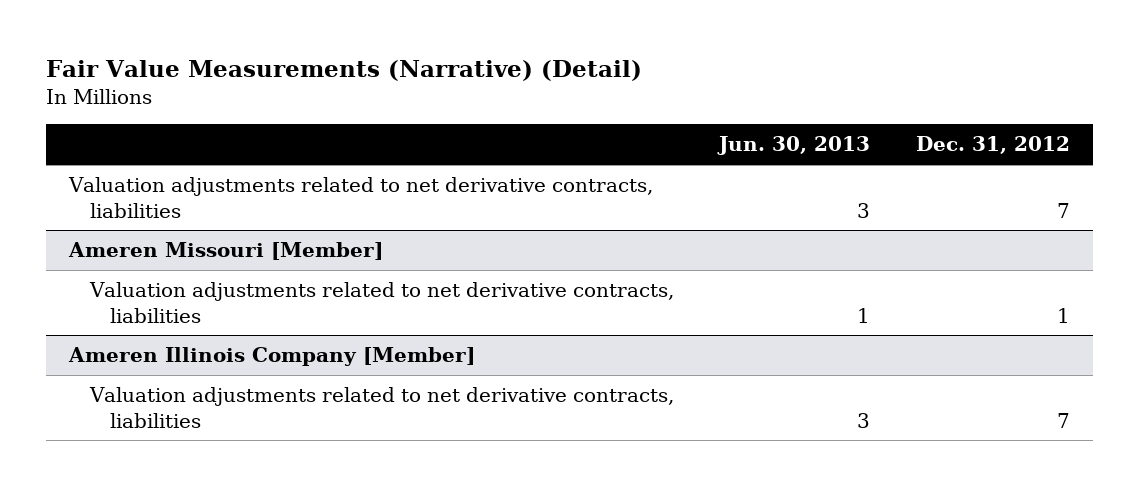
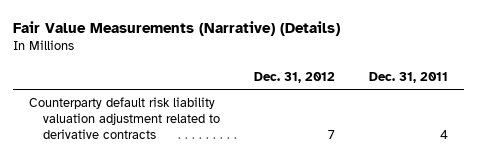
- Fair Value Measurements (Narrative) (Detail)
+ Fair Value Measurements (Narrative) (Details)
- | Jun. 30, 2013 | Dec. 31, 2012
+ | Dec. 31, 2012 | Dec. 31, 2011
- Valuation adjustments related to net derivative contracts, liabilities | 3 | 7
- Ameren Missouri [Member]
- Valuation adjustments related to net derivative contracts, liabilities | 1 | 1
- Ameren Illinois Company [Member]
- Valuation adjustments related to net derivative contracts, liabilities | 3 | 7
+ Counterparty default risk liability valuation adjustment related to derivative contracts | 7 | 4

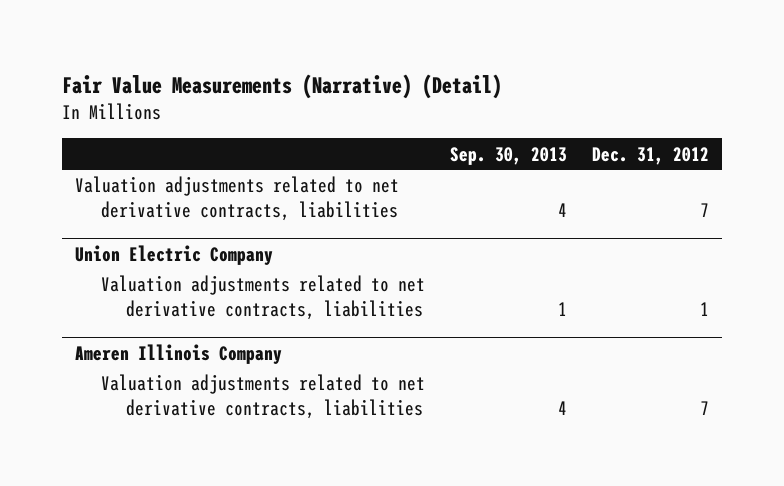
- Fair Value Measurements (Narrative) (Details)
+ Fair Value Measurements (Narrative) (Detail)
- | Dec. 31, 2012 | Dec. 31, 2011
+ | Sep. 30, 2013 | Dec. 31, 2012
- Counterparty default risk liability valuation adjustment related to derivative contracts | 7 | 4
+ Valuation adjustments related to net derivative contracts, liabilities | 4 | 7
+ Union Electric Company
+ Valuation adjustments related to net derivative contracts, liabilities | 1 | 1
+ Ameren Illinois Company
+ Valuation adjustments related to net derivative contracts, liabilities | 4 | 7

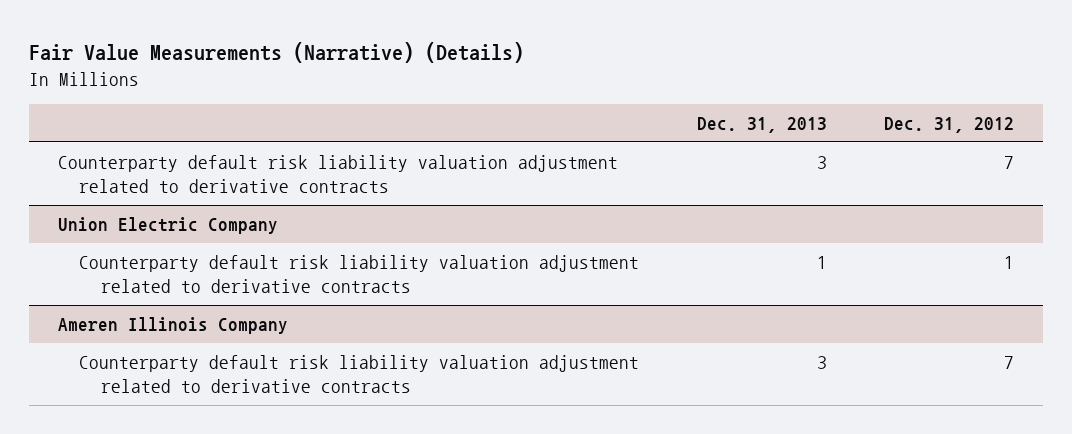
- Fair Value Measurements (Narrative) (Detail)
+ Fair Value Measurements (Narrative) (Details)
- | Sep. 30, 2013 | Dec. 31, 2012
+ | Dec. 31, 2013 | Dec. 31, 2012
- Valuation adjustments related to net derivative contracts, liabilities | 4 | 7
+ Counterparty default risk liability valuation adjustment related to derivative contracts | 3 | 7
@ Union Electric Company
- Valuation adjustments related to net derivative contracts, liabilities | 1 | 1
+ Counterparty default risk liability valuation adjustment related to derivative contracts | 1 | 1
@ Ameren Illinois Company
- Valuation adjustments related to net derivative contracts, liabilities | 4 | 7
+ Counterparty default risk liability valuation adjustment related to derivative contracts | 3 | 7

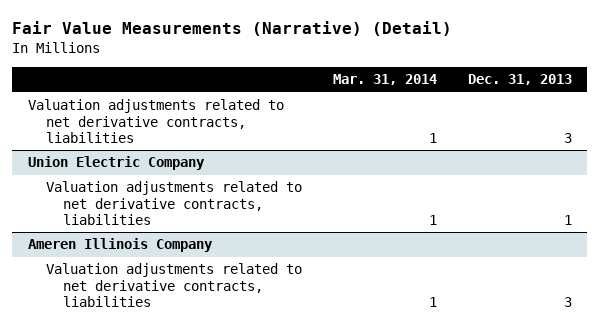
- Fair Value Measurements (Narrative) (Details)
+ Fair Value Measurements (Narrative) (Detail)
- | Dec. 31, 2013 | Dec. 31, 2012
+ | Mar. 31, 2014 | Dec. 31, 2013
- Counterparty default risk liability valuation adjustment related to derivative contracts | 3 | 7
+ Valuation adjustments related to net derivative contracts, liabilities | 1 | 3
@ Union Electric Company
- Counterparty default risk liability valuation adjustment related to derivative contracts | 1 | 1
+ Valuation adjustments related to net derivative contracts, liabilities | 1 | 1
@ Ameren Illinois Company
- Counterparty default risk liability valuation adjustment related to derivative contracts | 3 | 7
+ Valuation adjustments related to net derivative contracts, liabilities | 1 | 3

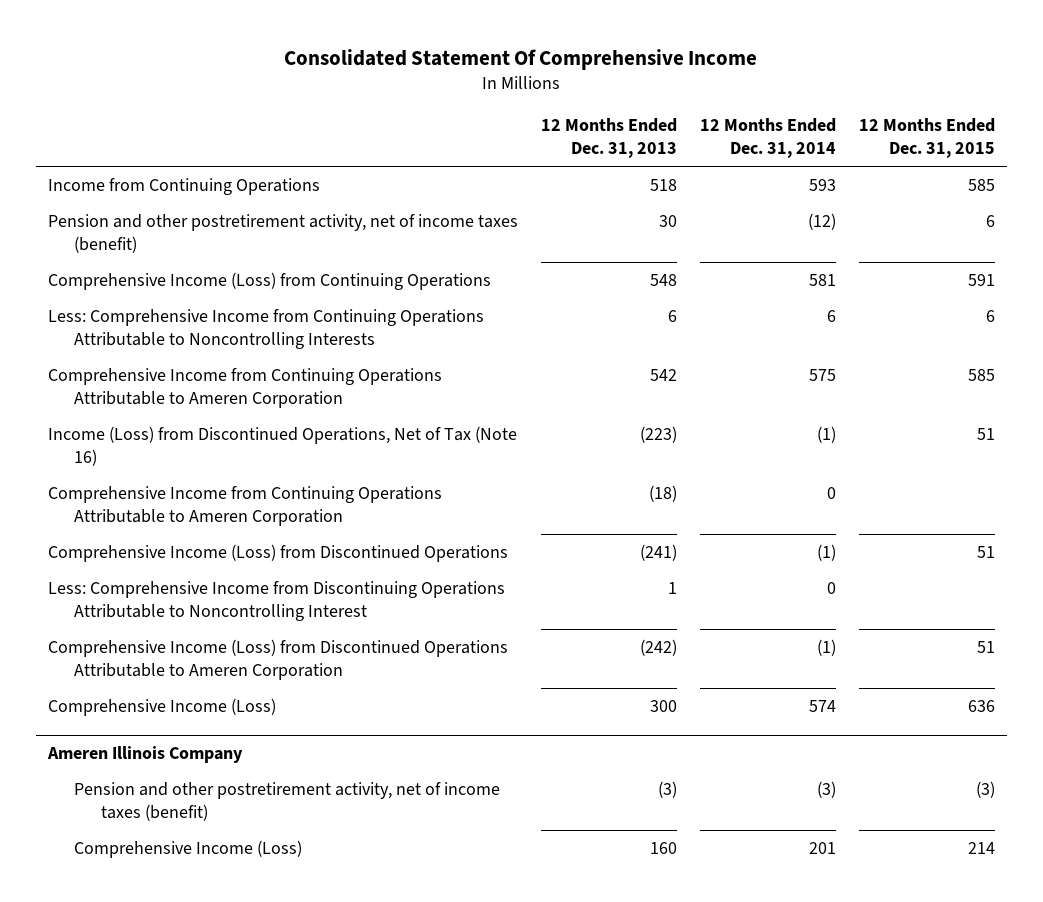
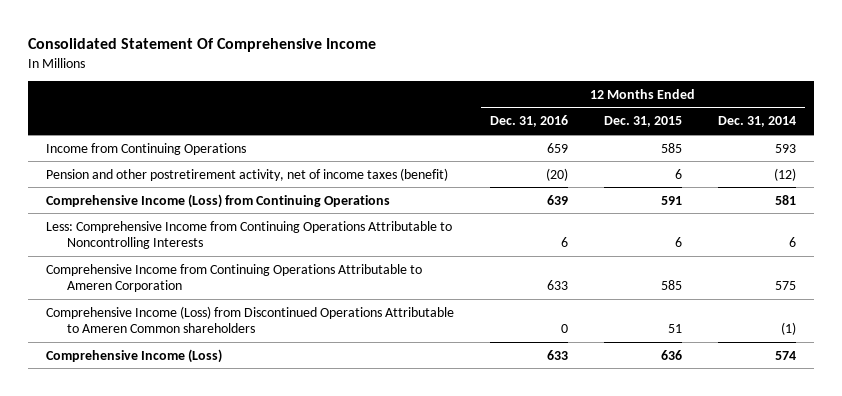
- | 12 Months Ended Dec. 31, 2013 | 12 Months Ended Dec. 31, 2014 | 12 Months Ended Dec. 31, 2015
+ | 12 Months Ended Dec. 31, 2016 | 12 Months Ended Dec. 31, 2015 | 12 Months Ended Dec. 31, 2014
- Income (Loss) from Discontinued Operations, Net of Tax (Note 16) | (223) | (1) | 51
- Comprehensive Income from Continuing Operations Attributable to Ameren Corporation | (18) | 0 |
- Comprehensive Income (Loss) from Discontinued Operations | (241) | (1) | 51
- Less: Comprehensive Income from Discontinuing Operations Attributable to Noncontrolling Interest | 1 | 0 |
- Comprehensive Income (Loss) from Discontinued Operations Attributable to Ameren Corporation | (242) | (1) | 51
+ Comprehensive Income (Loss) from Discontinued Operations Attributable to Ameren Common shareholders | 0 | 51 | (1)
- Ameren Illinois Company
- Pension and other postretirement activity, net of income taxes (benefit) | (3) | (3) | (3)
- Comprehensive Income (Loss) | 160 | 201 | 214

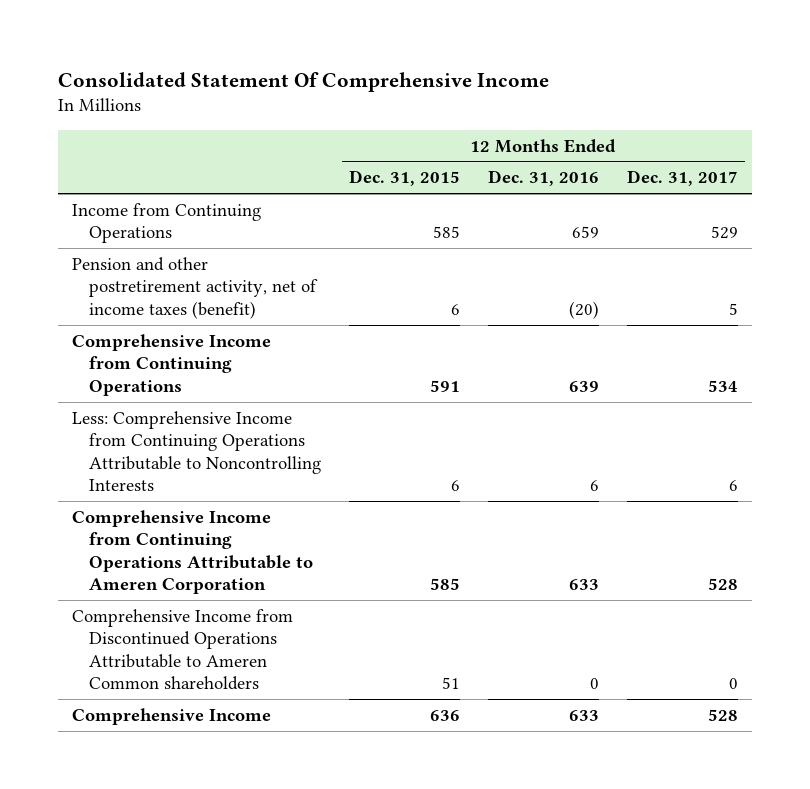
- | 12 Months Ended Dec. 31, 2016 | 12 Months Ended Dec. 31, 2015 | 12 Months Ended Dec. 31, 2014
+ | 12 Months Ended Dec. 31, 2015 | 12 Months Ended Dec. 31, 2016 | 12 Months Ended Dec. 31, 2017
- Comprehensive Income (Loss) from Continuing Operations | 639 | 591 | 581
+ Comprehensive Income from Continuing Operations | 591 | 639 | 534
- Comprehensive Income (Loss) from Discontinued Operations Attributable to Ameren Common shareholders | 0 | 51 | (1)
- Comprehensive Income (Loss) | 633 | 636 | 574
+ Comprehensive Income from Discontinued Operations Attributable to Ameren Common shareholders | 51 | 0 | 0
+ Comprehensive Income | 636 | 633 | 528

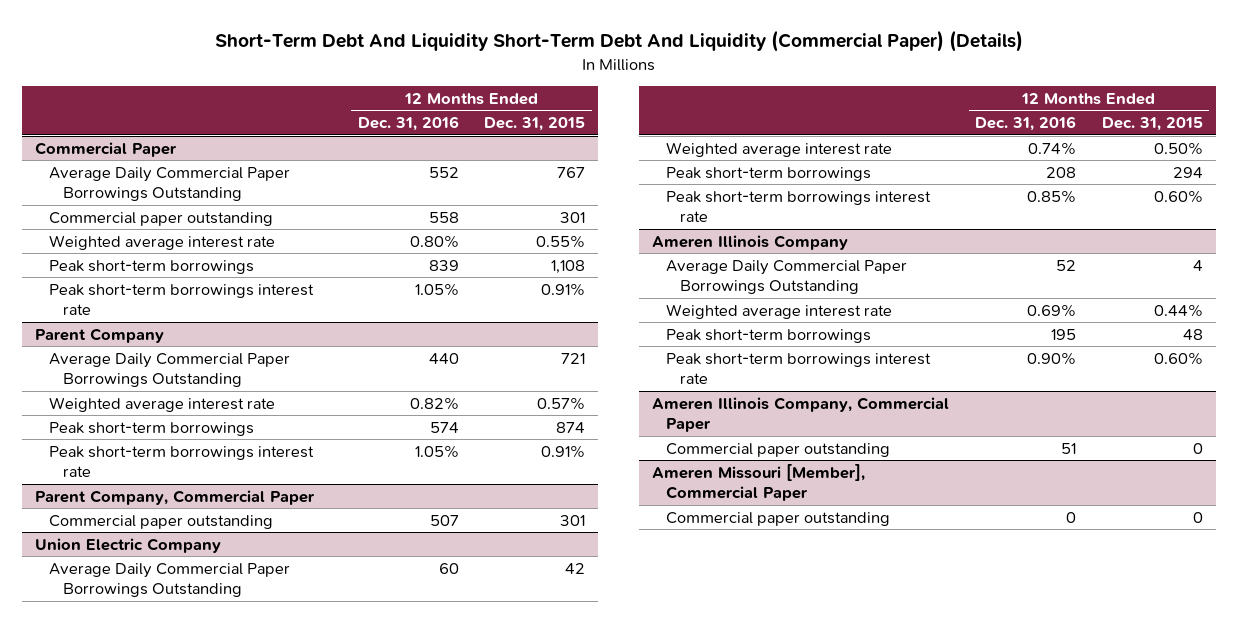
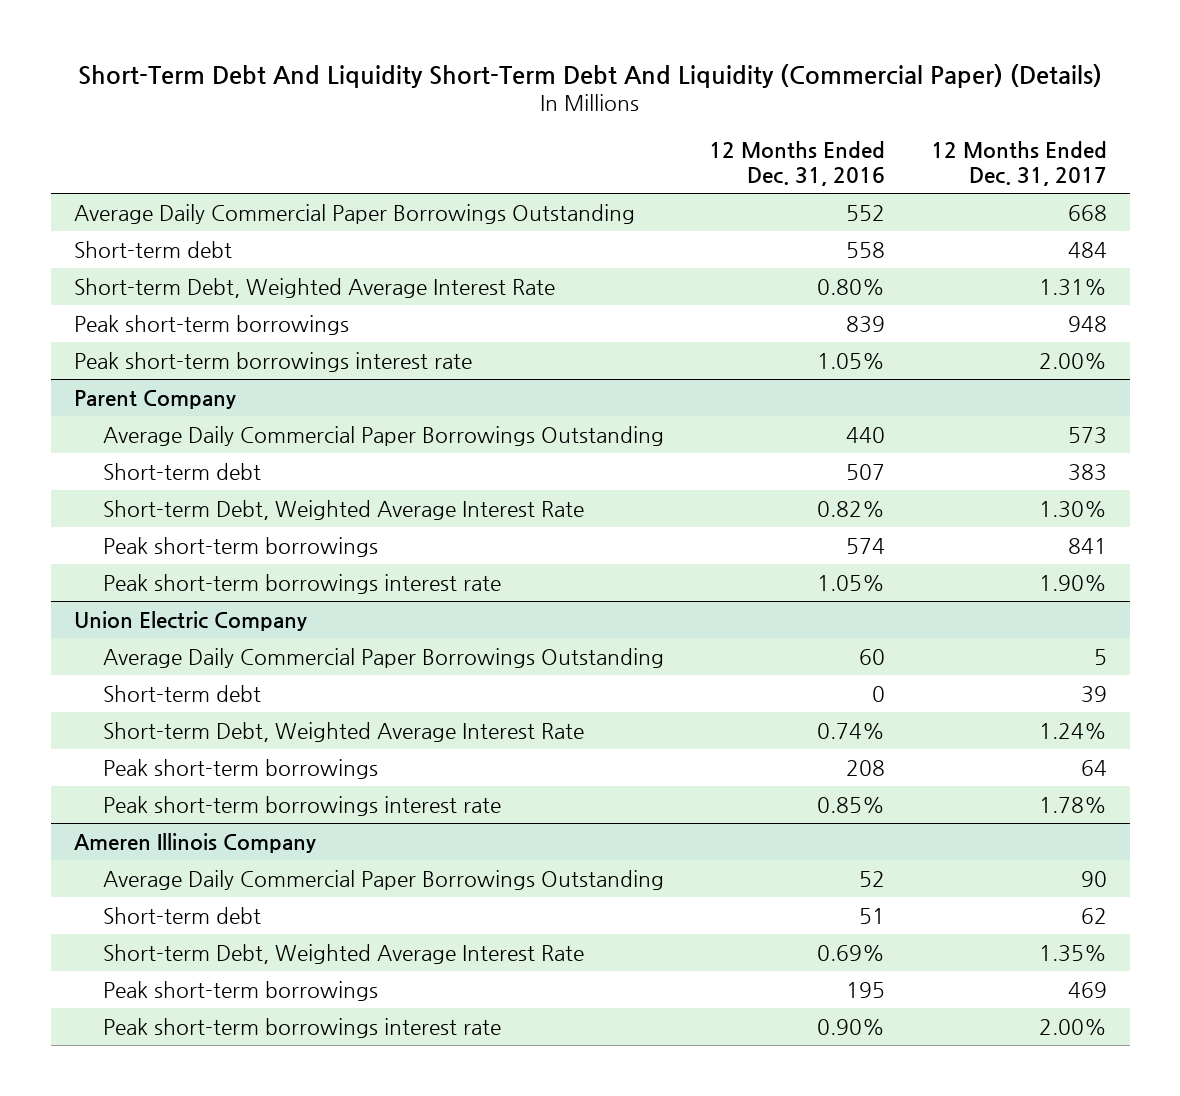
- | 12 Months Ended Dec. 31, 2016 | 12 Months Ended Dec. 31, 2015
+ | 12 Months Ended Dec. 31, 2016 | 12 Months Ended Dec. 31, 2017
- Commercial Paper
- Commercial paper outstanding | 558 | 301
- Weighted average interest rate | 0.80% | 0.55%
+ Short-term debt | 558 | 484
+ Short-term Debt, Weighted Average Interest Rate | 0.80% | 1.31%
@ Parent Company
- Weighted average interest rate | 0.82% | 0.57%
+ Short-term debt | 507 | 383
+ Short-term Debt, Weighted Average Interest Rate | 0.82% | 1.30%
- Parent Company, Commercial Paper
- Commercial paper outstanding | 507 | 301
@ Union Electric Company
- Weighted average interest rate | 0.74% | 0.50%
+ Short-term debt | 0 | 39
+ Short-term Debt, Weighted Average Interest Rate | 0.74% | 1.24%
@ Ameren Illinois Company
- Weighted average interest rate | 0.69% | 0.44%
+ Short-term debt | 51 | 62
+ Short-term Debt, Weighted Average Interest Rate | 0.69% | 1.35%
- Ameren Illinois Company, Commercial Paper
- Commercial paper outstanding | 51 | 0
- Ameren Missouri [Member], Commercial Paper
- Commercial paper outstanding | 0 | 0

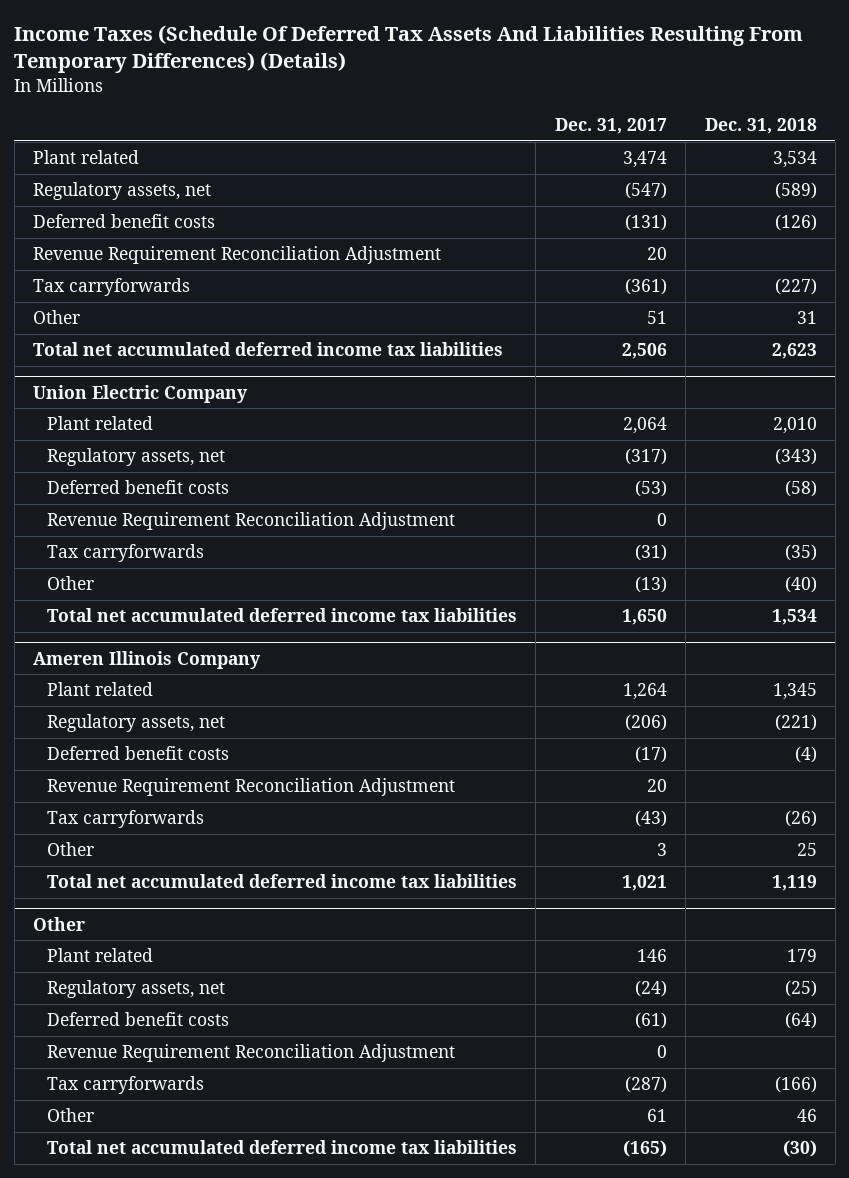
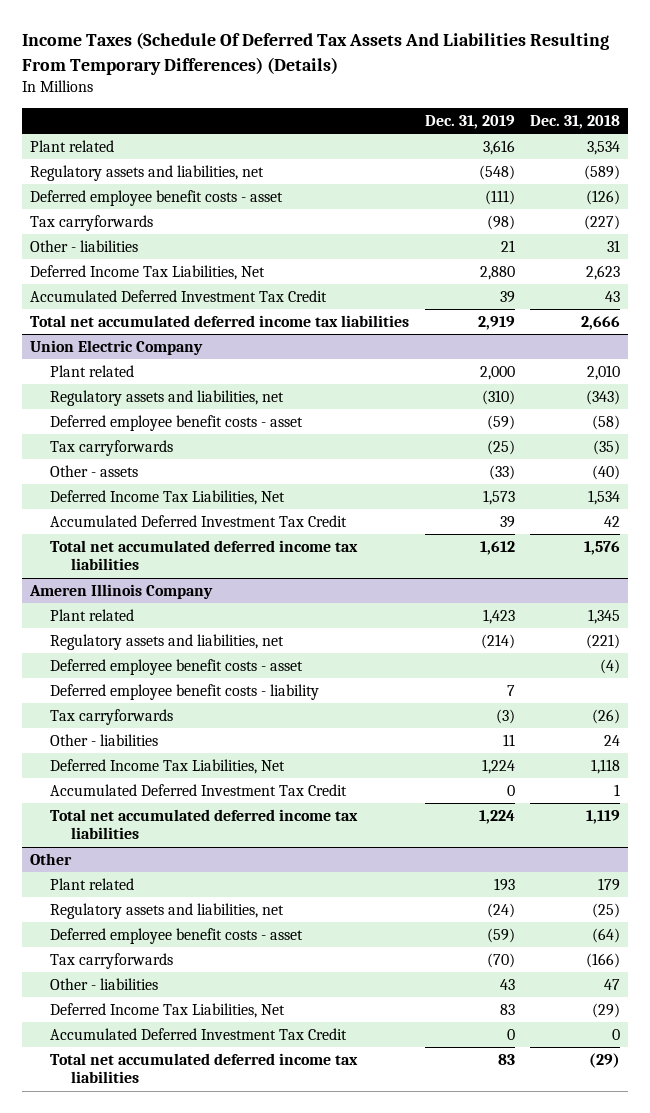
- | Dec. 31, 2017 | Dec. 31, 2018
+ | Dec. 31, 2019 | Dec. 31, 2018
- Regulatory assets, net | (547) | (589)
- Deferred benefit costs | (131) | (126)
- Revenue Requirement Reconciliation Adjustment | 20 |
+ Regulatory assets and liabilities, net | (548) | (589)
+ Deferred employee benefit costs - asset | (111) | (126)
- Other | 51 | 31
- Total net accumulated deferred income tax liabilities | 2,506 | 2,623
+ Other - liabilities | 21 | 31
+ Deferred Income Tax Liabilities, Net | 2,880 | 2,623
+ Accumulated Deferred Investment Tax Credit | 39 | 43
+ Total net accumulated deferred income tax liabilities | 2,919 | 2,666
@ Union Electric Company
- Regulatory assets, net | (317) | (343)
- Deferred benefit costs | (53) | (58)
- Revenue Requirement Reconciliation Adjustment | 0 |
+ Regulatory assets and liabilities, net | (310) | (343)
+ Deferred employee benefit costs - asset | (59) | (58)
- Other | (13) | (40)
- Total net accumulated deferred income tax liabilities | 1,650 | 1,534
+ Other - assets | (33) | (40)
+ Deferred Income Tax Liabilities, Net | 1,573 | 1,534
+ Accumulated Deferred Investment Tax Credit | 39 | 42
+ Total net accumulated deferred income tax liabilities | 1,612 | 1,576
@ Ameren Illinois Company
- Regulatory assets, net | (206) | (221)
- Deferred benefit costs | (17) | (4)
- Revenue Requirement Reconciliation Adjustment | 20 |
+ Regulatory assets and liabilities, net | (214) | (221)
+ Deferred employee benefit costs - asset | | (4)
+ Deferred employee benefit costs - liability | 7 |
- Other | 3 | 25
+ Other - liabilities | 11 | 24
+ Deferred Income Tax Liabilities, Net | 1,224 | 1,118
+ Accumulated Deferred Investment Tax Credit | 0 | 1
@ Other
- Regulatory assets, net | (24) | (25)
- Deferred benefit costs | (61) | (64)
- Revenue Requirement Reconciliation Adjustment | 0 |
+ Regulatory assets and liabilities, net | (24) | (25)
+ Deferred employee benefit costs - asset | (59) | (64)
- Other | 61 | 46
- Total net accumulated deferred income tax liabilities | (165) | (30)
+ Other - liabilities | 43 | 47
+ Deferred Income Tax Liabilities, Net | 83 | (29)
+ Accumulated Deferred Investment Tax Credit | 0 | 0
+ Total net accumulated deferred income tax liabilities | 83 | (29)

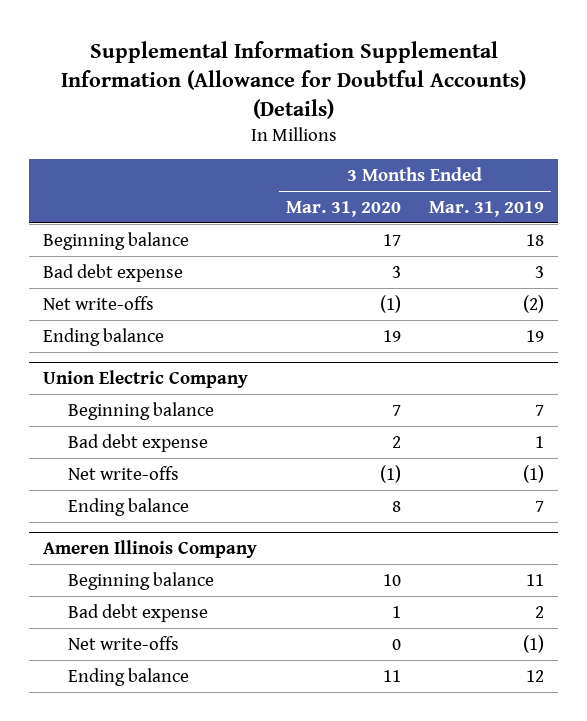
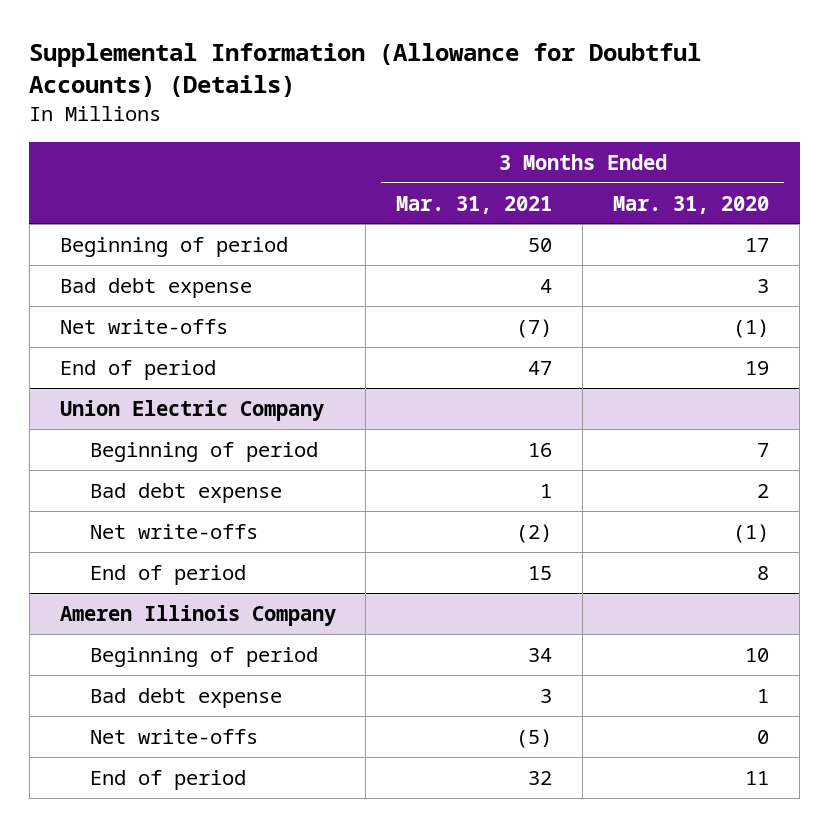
- Supplemental Information Supplemental Information (Allowance for Doubtful Accounts) (Details)
+ Supplemental Information (Allowance for Doubtful Accounts) (Details)
- | 3 Months Ended Mar. 31, 2020 | 3 Months Ended Mar. 31, 2019
+ | 3 Months Ended Mar. 31, 2021 | 3 Months Ended Mar. 31, 2020
- Beginning balance | 17 | 18
+ Beginning of period | 50 | 17
- Ending balance | 19 | 19
+ End of period | 47 | 19
@ Union Electric Company
- Beginning balance | 7 | 7
+ Beginning of period | 16 | 7
- Ending balance | 8 | 7
+ End of period | 15 | 8
@ Ameren Illinois Company
- Beginning balance | 10 | 11
+ Beginning of period | 34 | 10
- Ending balance | 11 | 12
+ End of period | 32 | 11

